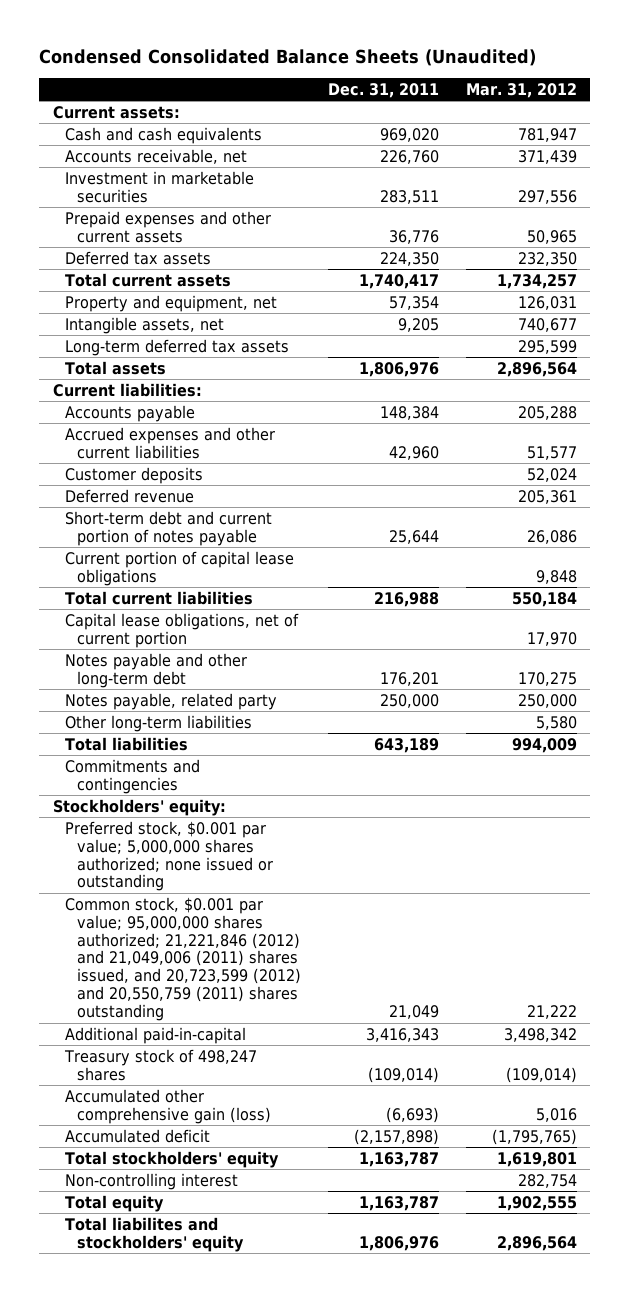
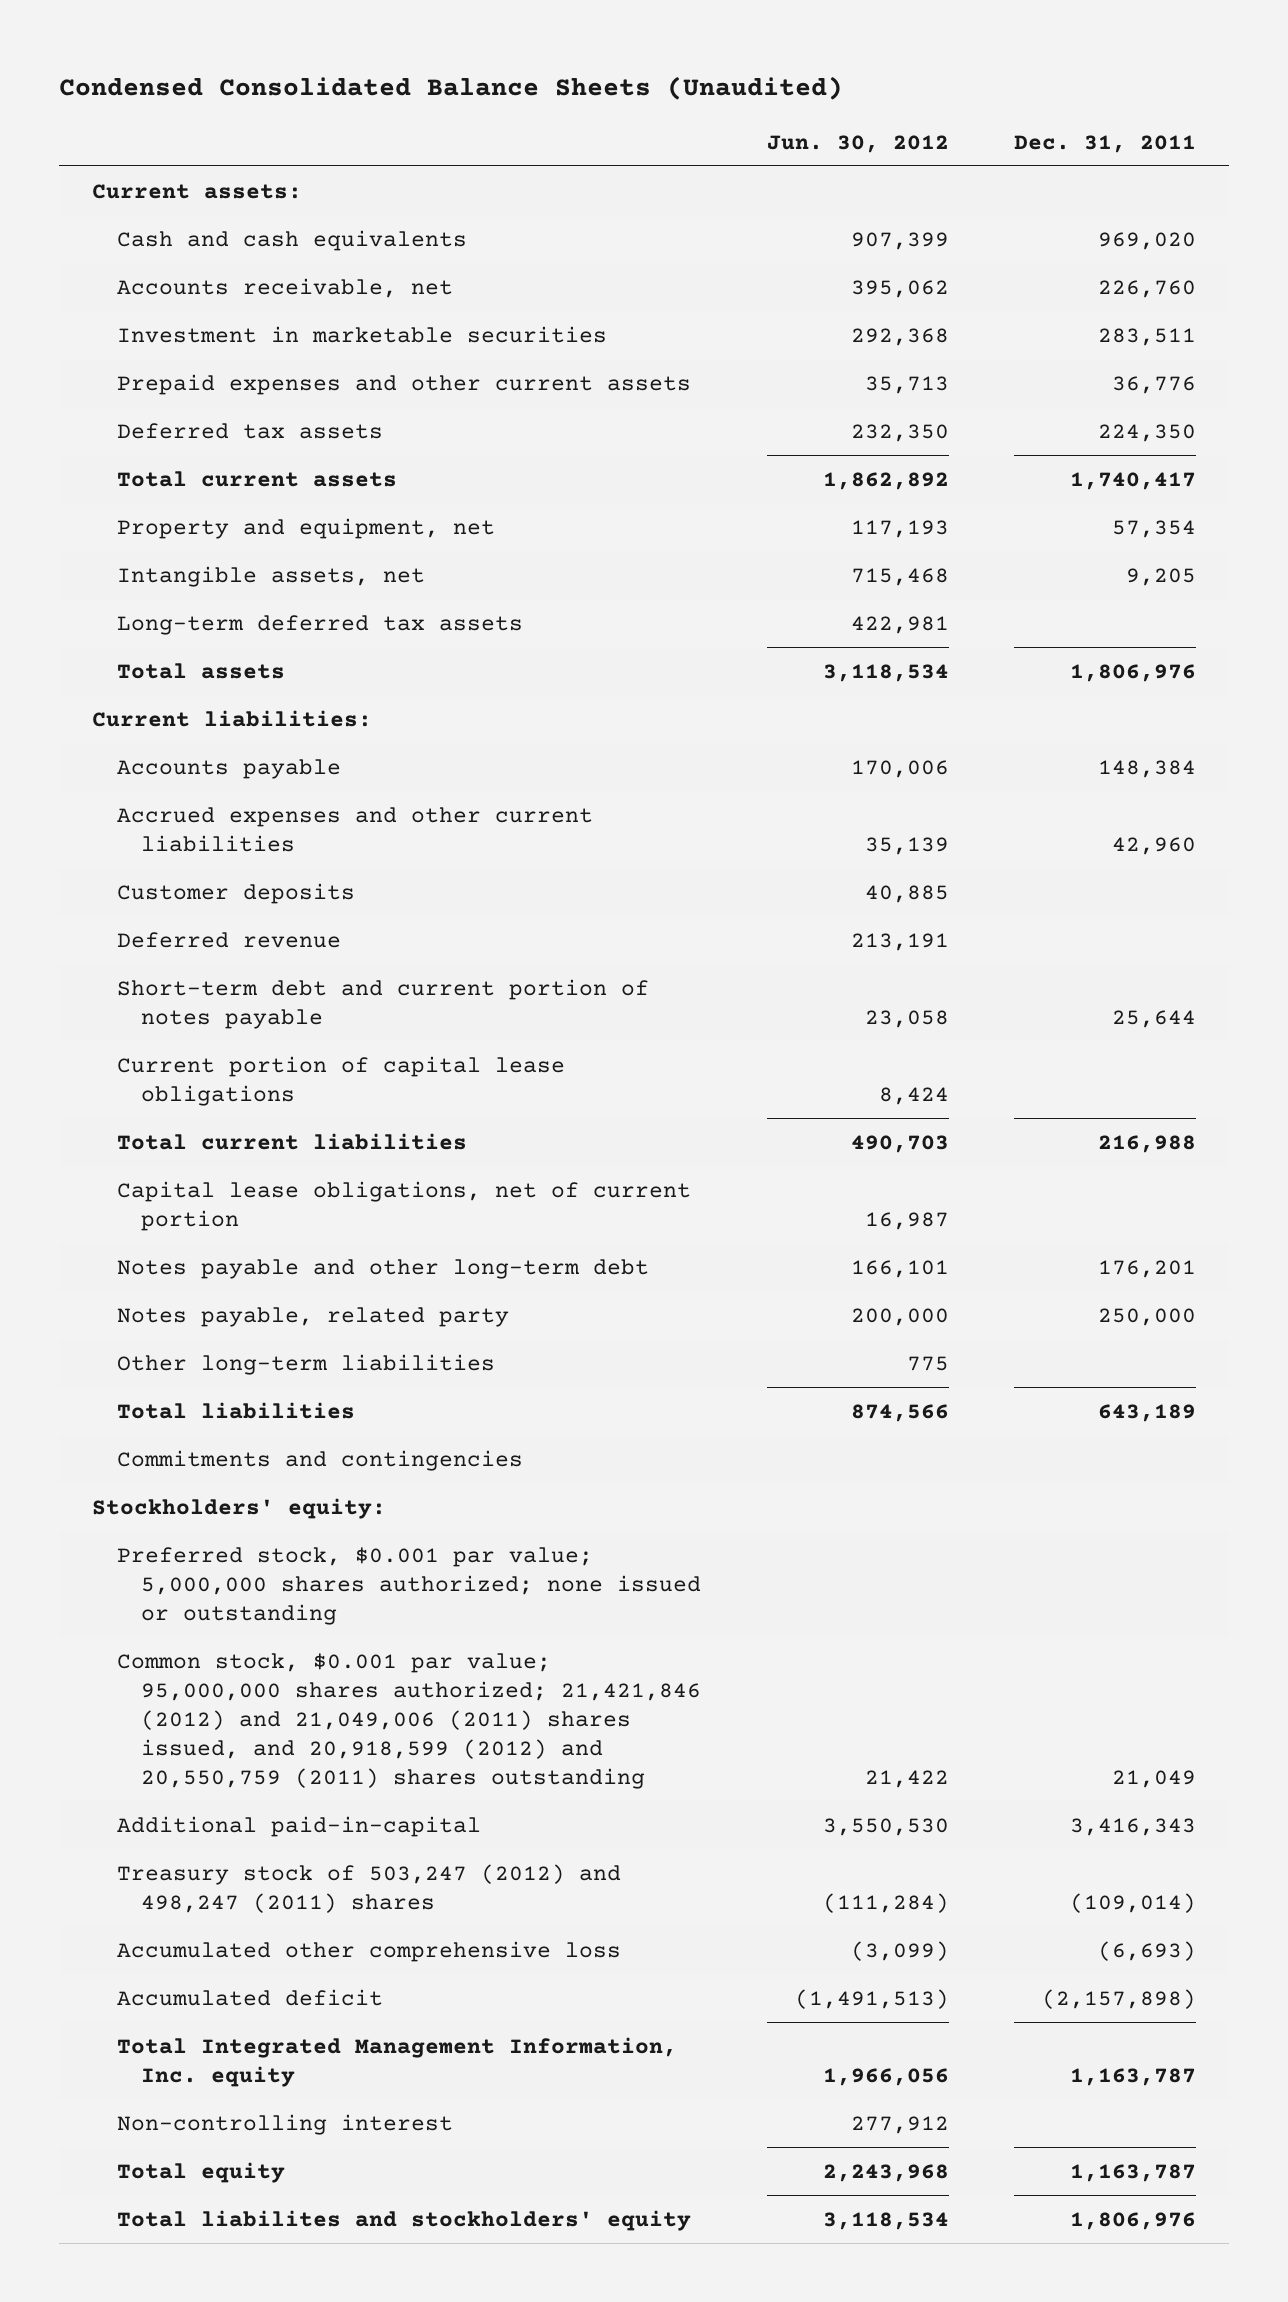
- | Dec. 31, 2011 | Mar. 31, 2012
+ | Jun. 30, 2012 | Dec. 31, 2011
- Common stock, $0.001 par value; 95,000,000 shares authorized; 21,221,846 (2012) and 21,049,006 (2011) shares issued, and 20,723,599 (2012) and 20,550,759 (2011) shares outstanding | 21,049 | 21,222
+ Common stock, $0.001 par value; 95,000,000 shares authorized; 21,421,846 (2012) and 21,049,006 (2011) shares issued, and 20,918,599 (2012) and 20,550,759 (2011) shares outstanding | 21,422 | 21,049
- Treasury stock of 498,247 shares | (109,014) | (109,014)
- Accumulated other comprehensive gain (loss) | (6,693) | 5,016
+ Treasury stock of 503,247 (2012) and 498,247 (2011) shares | (111,284) | (109,014)
+ Accumulated other comprehensive loss | (3,099) | (6,693)
- Total stockholders' equity | 1,163,787 | 1,619,801
+ Total Integrated Management Information, Inc. equity | 1,966,056 | 1,163,787

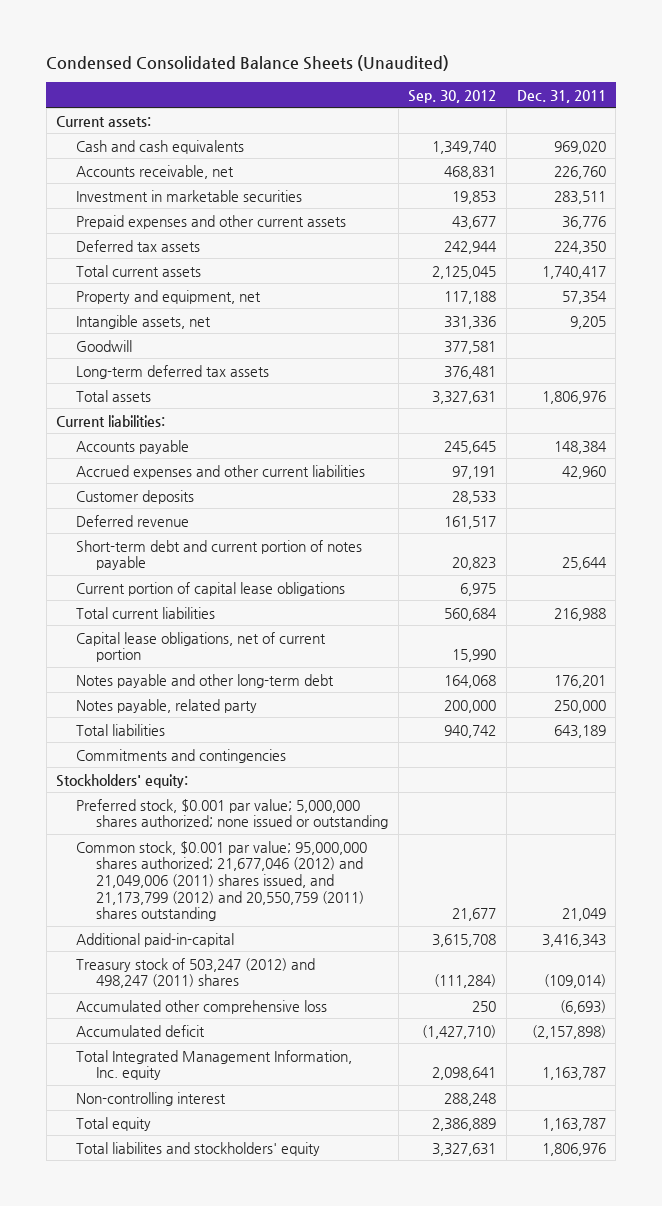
- | Jun. 30, 2012 | Dec. 31, 2011
+ | Sep. 30, 2012 | Dec. 31, 2011
+ Goodwill | 377,581 |
- Other long-term liabilities | 775 |
- Common stock, $0.001 par value; 95,000,000 shares authorized; 21,421,846 (2012) and 21,049,006 (2011) shares issued, and 20,918,599 (2012) and 20,550,759 (2011) shares outstanding | 21,422 | 21,049
+ Common stock, $0.001 par value; 95,000,000 shares authorized; 21,677,046 (2012) and 21,049,006 (2011) shares issued, and 21,173,799 (2012) and 20,550,759 (2011) shares outstanding | 21,677 | 21,049

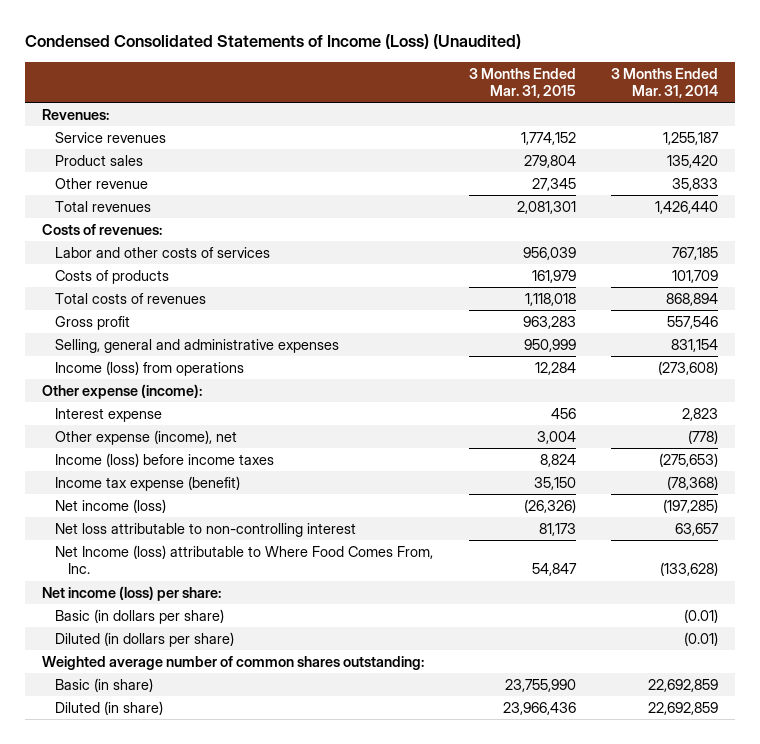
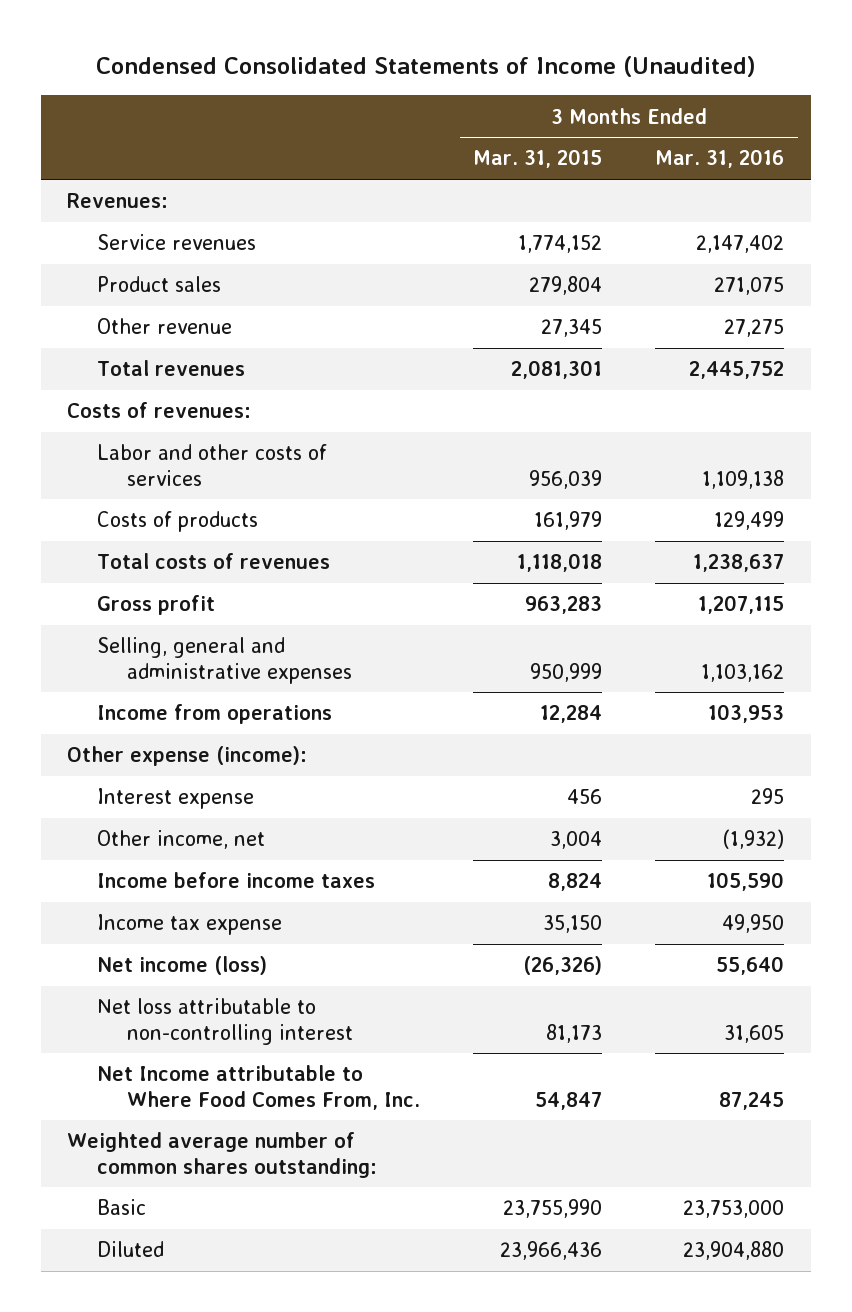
- Condensed Consolidated Statements of Income (Loss) (Unaudited)
+ Condensed Consolidated Statements of Income (Unaudited)
- | 3 Months Ended Mar. 31, 2015 | 3 Months Ended Mar. 31, 2014
+ | 3 Months Ended Mar. 31, 2015 | 3 Months Ended Mar. 31, 2016
- Income (loss) from operations | 12,284 | (273,608)
+ Income from operations | 12,284 | 103,953
- Other expense (income), net | 3,004 | (778)
- Income (loss) before income taxes | 8,824 | (275,653)
- Income tax expense (benefit) | 35,150 | (78,368)
+ Other income, net | 3,004 | (1,932)
+ Income before income taxes | 8,824 | 105,590
+ Income tax expense | 35,150 | 49,950
- Net Income (loss) attributable to Where Food Comes From, Inc. | 54,847 | (133,628)
- Net income (loss) per share:
- Basic (in dollars per share) | | (0.01)
- Diluted (in dollars per share) | | (0.01)
+ Net Income attributable to Where Food Comes From, Inc. | 54,847 | 87,245
- Basic (in share) | 23,755,990 | 22,692,859
- Diluted (in share) | 23,966,436 | 22,692,859
+ Basic | 23,755,990 | 23,753,000
+ Diluted | 23,966,436 | 23,904,880

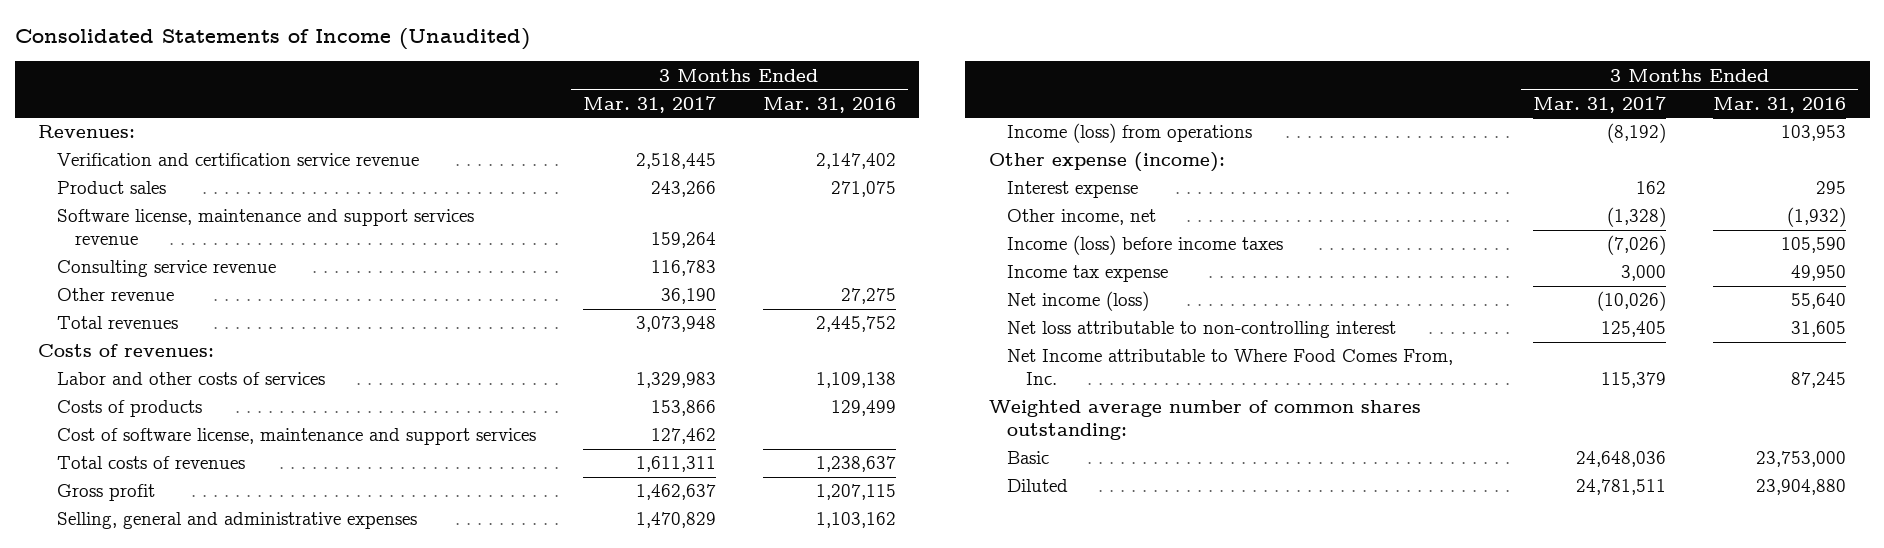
- Condensed Consolidated Statements of Income (Unaudited)
+ Consolidated Statements of Income (Unaudited)
- | 3 Months Ended Mar. 31, 2015 | 3 Months Ended Mar. 31, 2016
+ | 3 Months Ended Mar. 31, 2017 | 3 Months Ended Mar. 31, 2016
- Service revenues | 1,774,152 | 2,147,402
+ Verification and certification service revenue | 2,518,445 | 2,147,402
+ Software license, maintenance and support services revenue | 159,264 |
+ Consulting service revenue | 116,783 |
+ Cost of software license, maintenance and support services | 127,462 |
- Income from operations | 12,284 | 103,953
+ Income (loss) from operations | (8,192) | 103,953
- Income before income taxes | 8,824 | 105,590
+ Income (loss) before income taxes | (7,026) | 105,590

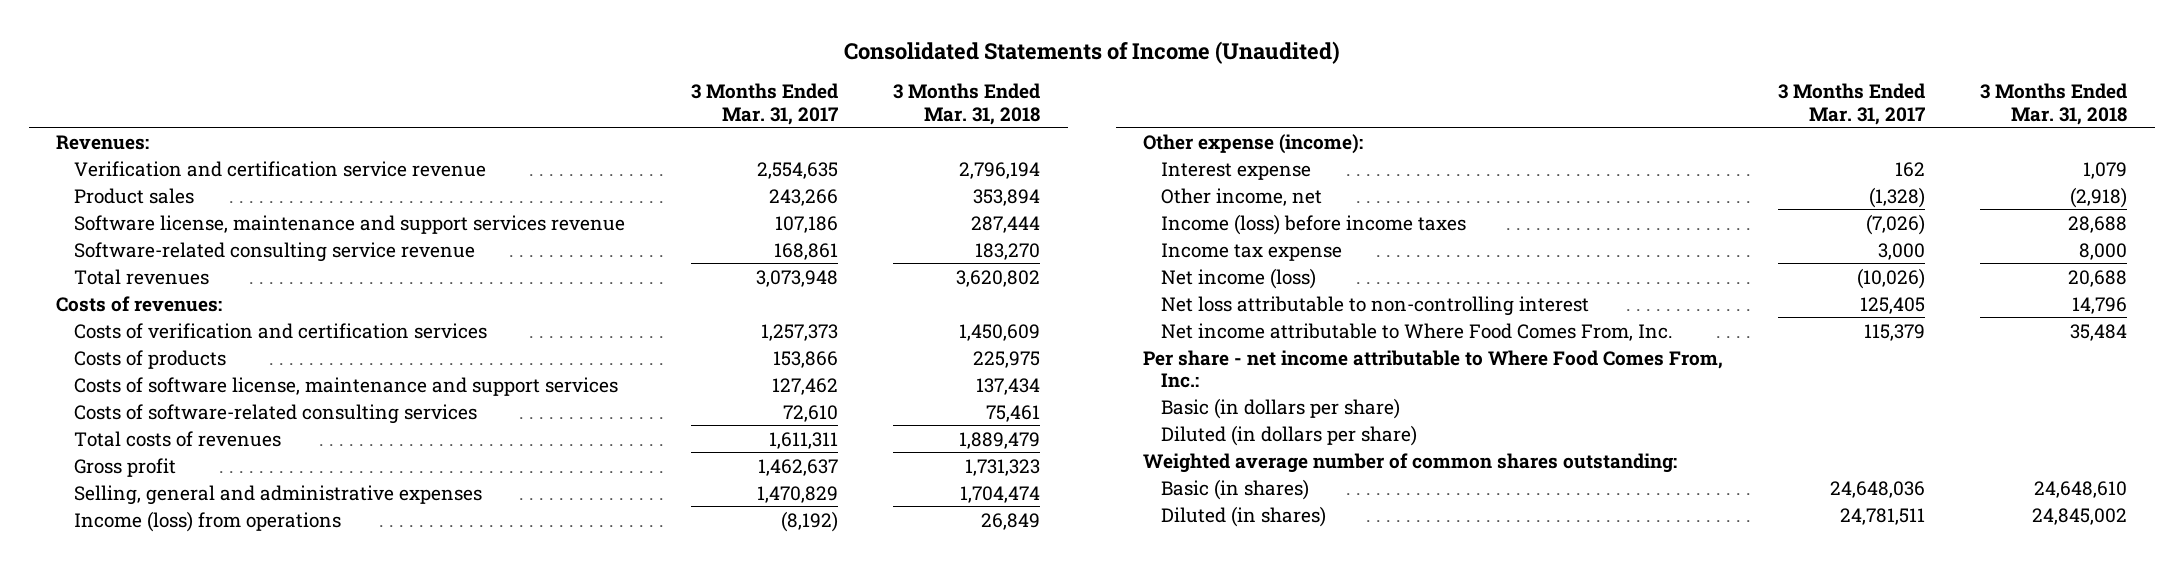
- | 3 Months Ended Mar. 31, 2017 | 3 Months Ended Mar. 31, 2016
+ | 3 Months Ended Mar. 31, 2017 | 3 Months Ended Mar. 31, 2018
- Verification and certification service revenue | 2,518,445 | 2,147,402
+ Verification and certification service revenue | 2,554,635 | 2,796,194
- Software license, maintenance and support services revenue | 159,264 |
- Consulting service revenue | 116,783 |
- Other revenue | 36,190 | 27,275
+ Software license, maintenance and support services revenue | 107,186 | 287,444
+ Software-related consulting service revenue | 168,861 | 183,270
- Labor and other costs of services | 1,329,983 | 1,109,138
+ Costs of verification and certification services | 1,257,373 | 1,450,609
- Cost of software license, maintenance and support services | 127,462 |
+ Costs of software license, maintenance and support services | 127,462 | 137,434
+ Costs of software-related consulting services | 72,610 | 75,461
- Net Income attributable to Where Food Comes From, Inc. | 115,379 | 87,245
+ Net income attributable to Where Food Comes From, Inc. | 115,379 | 35,484
+ Per share - net income attributable to Where Food Comes From, Inc.:
+ Basic (in dollars per share)
+ Diluted (in dollars per share)
- Basic | 24,648,036 | 23,753,000
- Diluted | 24,781,511 | 23,904,880
+ Basic (in shares) | 24,648,036 | 24,648,610
+ Diluted (in shares) | 24,781,511 | 24,845,002

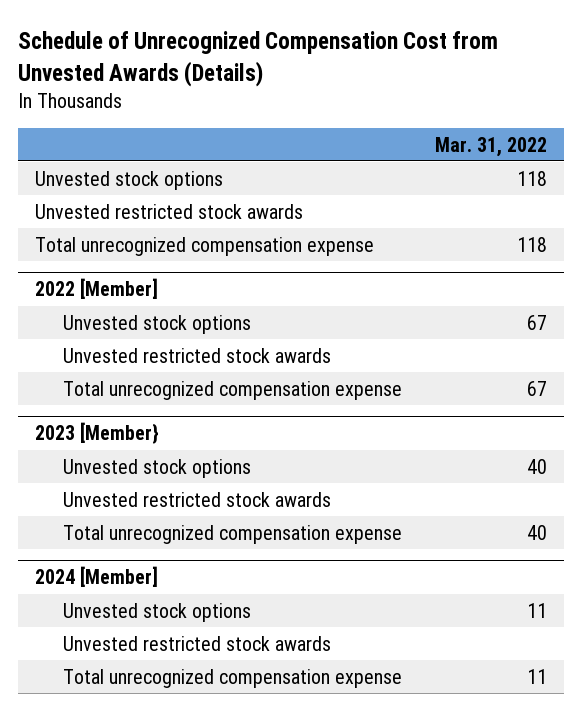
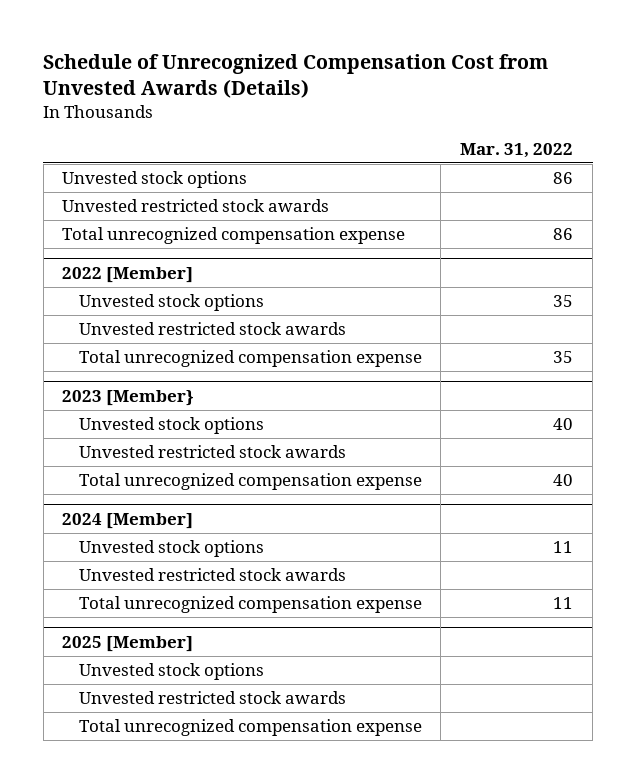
- Unvested stock options | 118
+ Unvested stock options | 86
- Total unrecognized compensation expense | 118
+ Total unrecognized compensation expense | 86
@ 2022 [Member]
- Unvested stock options | 67
+ Unvested stock options | 35
- Total unrecognized compensation expense | 67
+ Total unrecognized compensation expense | 35
+ 2025 [Member]
+ Unvested stock options
+ Unvested restricted stock awards
+ Total unrecognized compensation expense

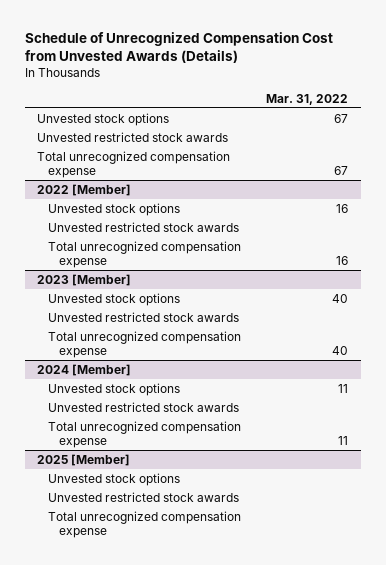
- Unvested stock options | 86
+ Unvested stock options | 67
- Total unrecognized compensation expense | 86
+ Total unrecognized compensation expense | 67
@ 2022 [Member]
- Unvested stock options | 35
+ Unvested stock options | 16
- Total unrecognized compensation expense | 35
- 2023 [Member}
@ 2022 [Member]
+ Total unrecognized compensation expense | 16
+ 2023 [Member]

